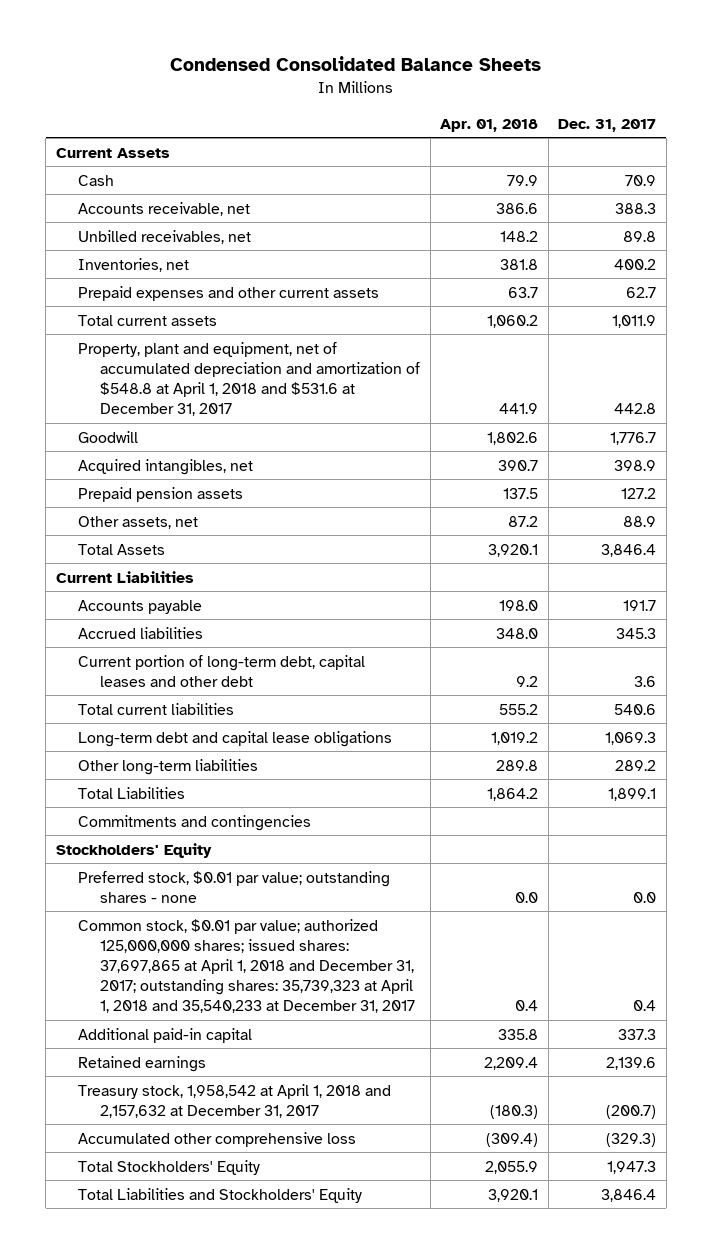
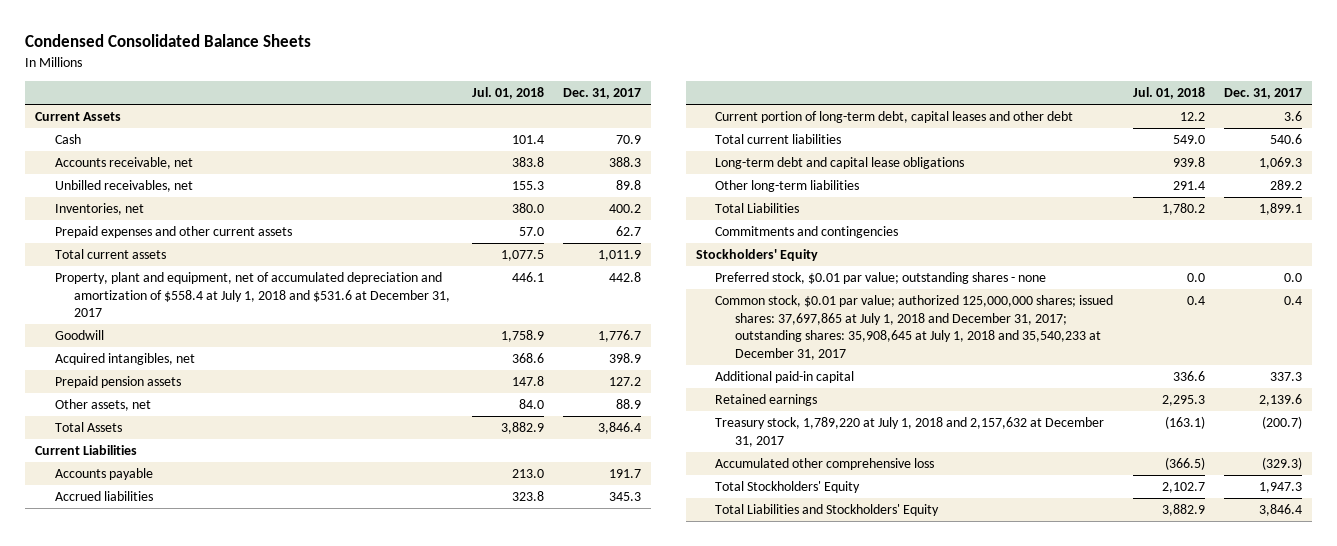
- | Apr. 01, 2018 | Dec. 31, 2017
+ | Jul. 01, 2018 | Dec. 31, 2017
- Property, plant and equipment, net of accumulated depreciation and amortization of $548.8 at April 1, 2018 and $531.6 at December 31, 2017 | 441.9 | 442.8
+ Property, plant and equipment, net of accumulated depreciation and amortization of $558.4 at July 1, 2018 and $531.6 at December 31, 2017 | 446.1 | 442.8
- Common stock, $0.01 par value; authorized 125,000,000 shares; issued shares: 37,697,865 at April 1, 2018 and December 31, 2017; outstanding shares: 35,739,323 at April 1, 2018 and 35,540,233 at December 31, 2017 | 0.4 | 0.4
+ Common stock, $0.01 par value; authorized 125,000,000 shares; issued shares: 37,697,865 at July 1, 2018 and December 31, 2017; outstanding shares: 35,908,645 at July 1, 2018 and 35,540,233 at December 31, 2017 | 0.4 | 0.4
- Treasury stock, 1,958,542 at April 1, 2018 and 2,157,632 at December 31, 2017 | (180.3) | (200.7)
+ Treasury stock, 1,789,220 at July 1, 2018 and 2,157,632 at December 31, 2017 | (163.1) | (200.7)

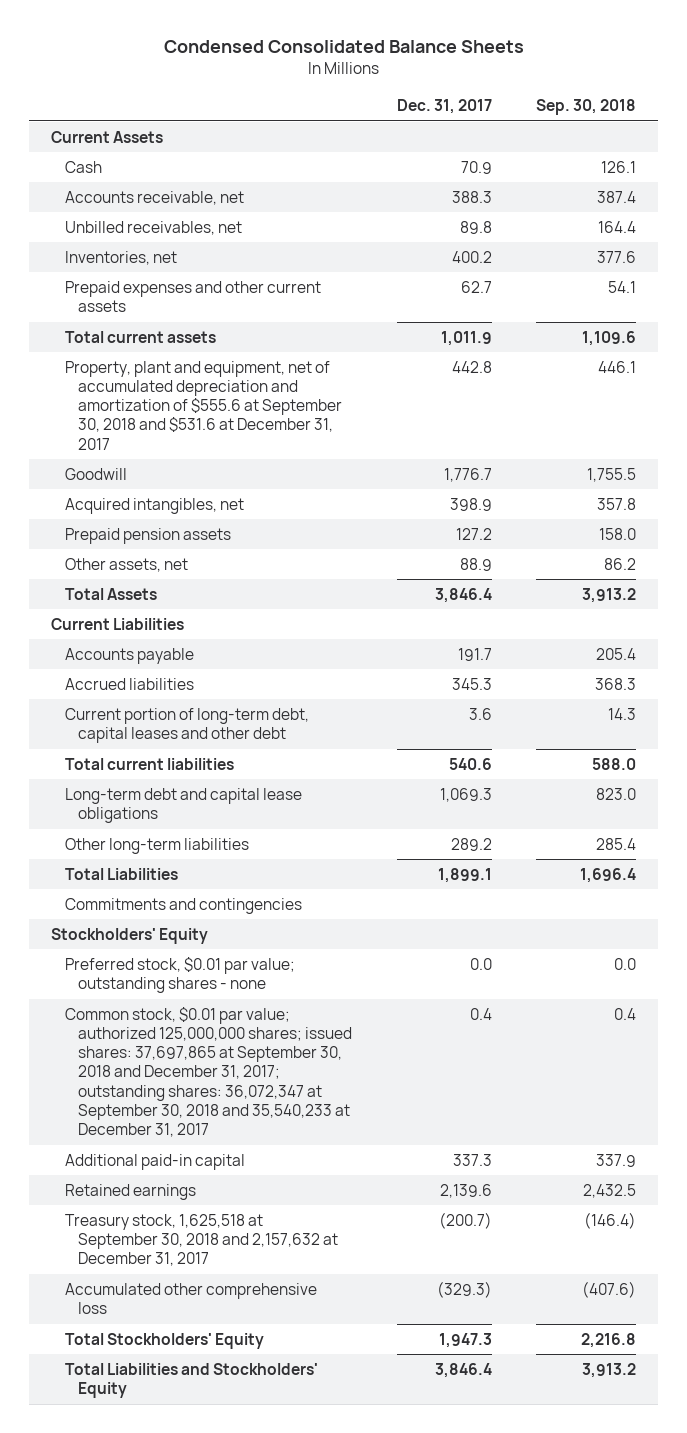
- | Jul. 01, 2018 | Dec. 31, 2017
+ | Dec. 31, 2017 | Sep. 30, 2018
- Property, plant and equipment, net of accumulated depreciation and amortization of $558.4 at July 1, 2018 and $531.6 at December 31, 2017 | 446.1 | 442.8
+ Property, plant and equipment, net of accumulated depreciation and amortization of $555.6 at September 30, 2018 and $531.6 at December 31, 2017 | 442.8 | 446.1
- Common stock, $0.01 par value; authorized 125,000,000 shares; issued shares: 37,697,865 at July 1, 2018 and December 31, 2017; outstanding shares: 35,908,645 at July 1, 2018 and 35,540,233 at December 31, 2017 | 0.4 | 0.4
+ Common stock, $0.01 par value; authorized 125,000,000 shares; issued shares: 37,697,865 at September 30, 2018 and December 31, 2017; outstanding shares: 36,072,347 at September 30, 2018 and 35,540,233 at December 31, 2017 | 0.4 | 0.4
- Treasury stock, 1,789,220 at July 1, 2018 and 2,157,632 at December 31, 2017 | (163.1) | (200.7)
+ Treasury stock, 1,625,518 at September 30, 2018 and 2,157,632 at December 31, 2017 | (200.7) | (146.4)

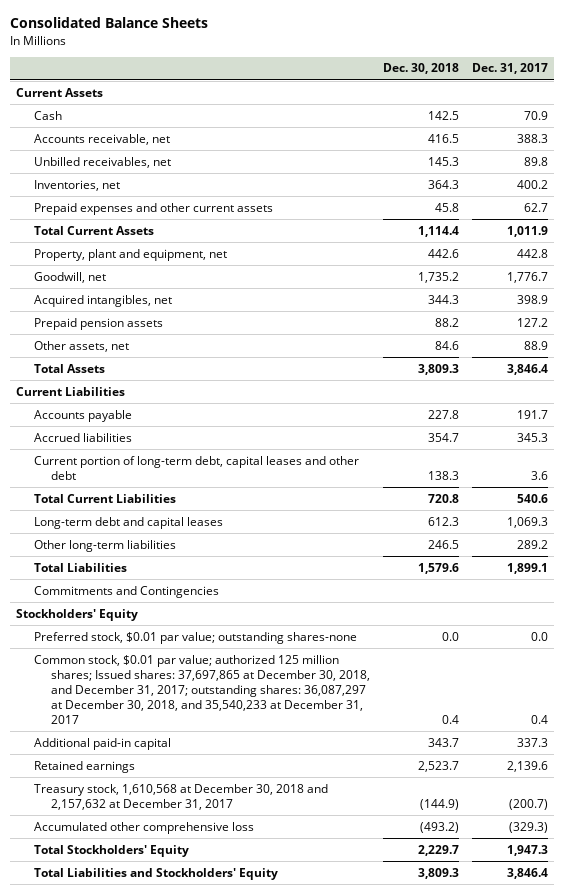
- Condensed Consolidated Balance Sheets
+ Consolidated Balance Sheets
- | Dec. 31, 2017 | Sep. 30, 2018
+ | Dec. 30, 2018 | Dec. 31, 2017
- Total current assets | 1,011.9 | 1,109.6
- Property, plant and equipment, net of accumulated depreciation and amortization of $555.6 at September 30, 2018 and $531.6 at December 31, 2017 | 442.8 | 446.1
- Goodwill | 1,776.7 | 1,755.5
+ Total Current Assets | 1,114.4 | 1,011.9
+ Property, plant and equipment, net | 442.6 | 442.8
+ Goodwill, net | 1,735.2 | 1,776.7
- Total current liabilities | 540.6 | 588.0
- Long-term debt and capital lease obligations | 1,069.3 | 823.0
+ Total Current Liabilities | 720.8 | 540.6
+ Long-term debt and capital leases | 612.3 | 1,069.3
- Commitments and contingencies
+ Commitments and Contingencies
- Preferred stock, $0.01 par value; outstanding shares - none | 0.0 | 0.0
- Common stock, $0.01 par value; authorized 125,000,000 shares; issued shares: 37,697,865 at September 30, 2018 and December 31, 2017; outstanding shares: 36,072,347 at September 30, 2018 and 35,540,233 at December 31, 2017 | 0.4 | 0.4
+ Preferred stock, $0.01 par value; outstanding shares-none | 0.0 | 0.0
+ Common stock, $0.01 par value; authorized 125 million shares; Issued shares: 37,697,865 at December 30, 2018, and December 31, 2017; outstanding shares: 36,087,297 at December 30, 2018, and 35,540,233 at December 31, 2017 | 0.4 | 0.4
- Treasury stock, 1,625,518 at September 30, 2018 and 2,157,632 at December 31, 2017 | (200.7) | (146.4)
+ Treasury stock, 1,610,568 at December 30, 2018 and 2,157,632 at December 31, 2017 | (144.9) | (200.7)

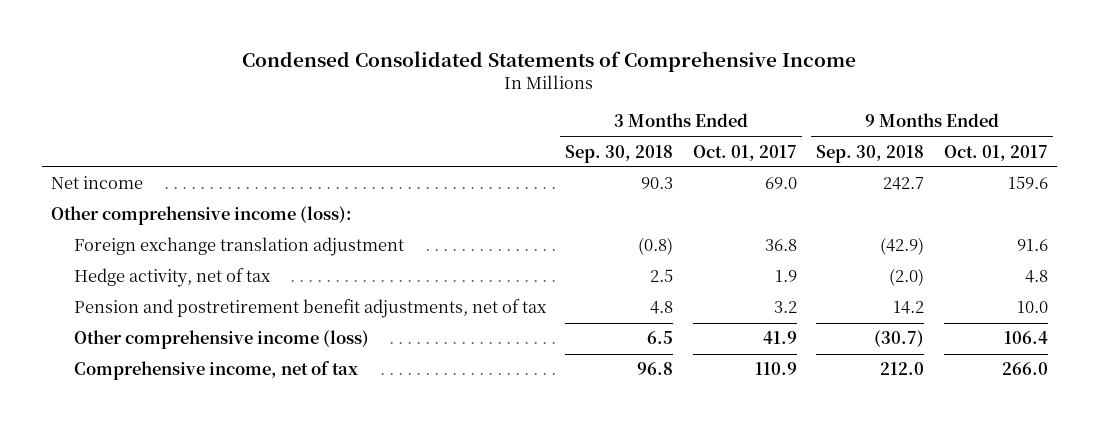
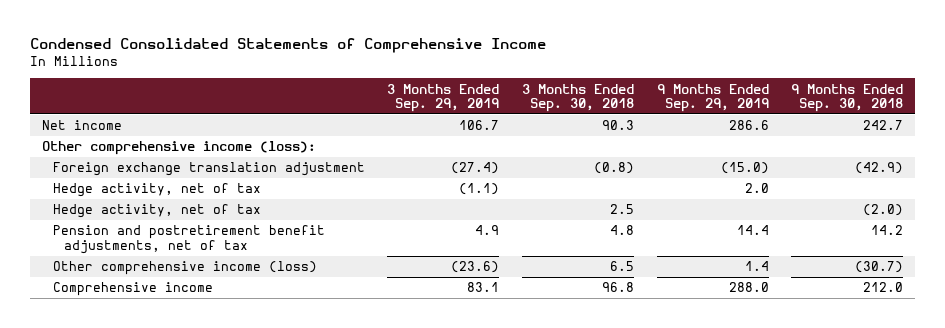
- | 3 Months Ended Sep. 30, 2018 | 3 Months Ended Oct. 01, 2017 | 9 Months Ended Sep. 30, 2018 | 9 Months Ended Oct. 01, 2017
+ | 3 Months Ended Sep. 29, 2019 | 3 Months Ended Sep. 30, 2018 | 9 Months Ended Sep. 29, 2019 | 9 Months Ended Sep. 30, 2018
+ Hedge activity, net of tax | (1.1) | | 2.0 |
- Comprehensive income, net of tax | 96.8 | 110.9 | 212.0 | 266.0
+ Comprehensive income | 83.1 | 96.8 | 288.0 | 212.0

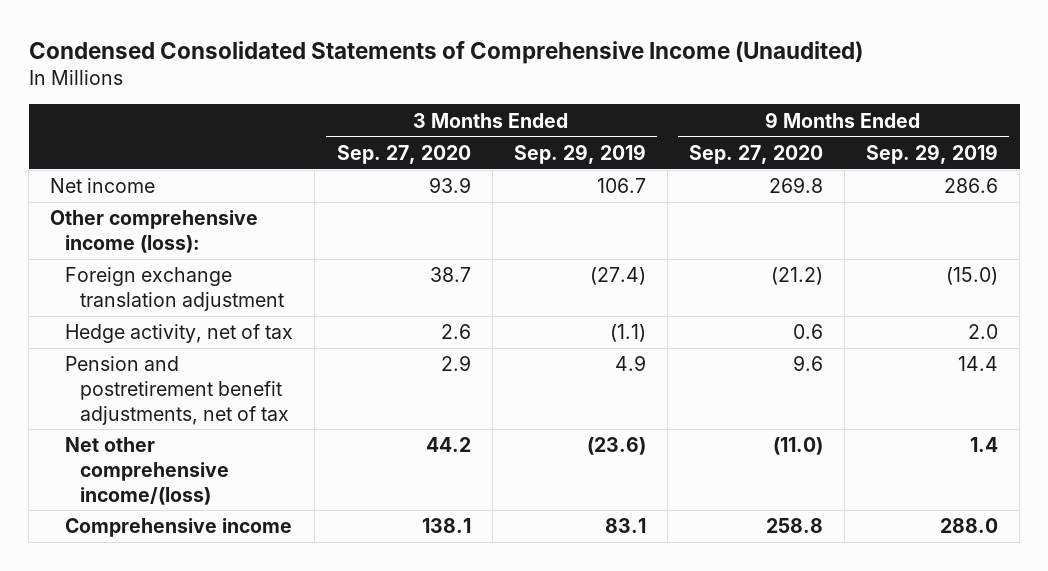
- Condensed Consolidated Statements of Comprehensive Income
+ Condensed Consolidated Statements of Comprehensive Income (Unaudited)
- | 3 Months Ended Sep. 29, 2019 | 3 Months Ended Sep. 30, 2018 | 9 Months Ended Sep. 29, 2019 | 9 Months Ended Sep. 30, 2018
+ | 3 Months Ended Sep. 27, 2020 | 3 Months Ended Sep. 29, 2019 | 9 Months Ended Sep. 27, 2020 | 9 Months Ended Sep. 29, 2019
- Hedge activity, net of tax | | 2.5 | | (2.0)
- Other comprehensive income (loss) | (23.6) | 6.5 | 1.4 | (30.7)
+ Net other comprehensive income/(loss) | 44.2 | (23.6) | (11.0) | 1.4

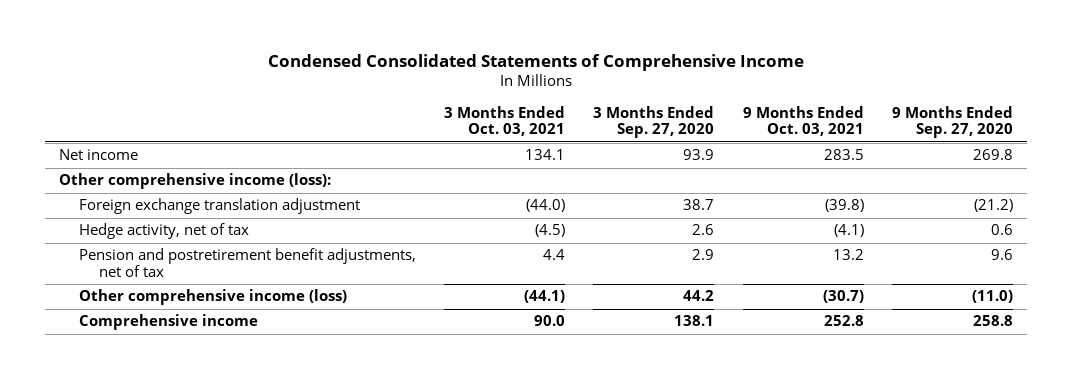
- Condensed Consolidated Statements of Comprehensive Income (Unaudited)
+ Condensed Consolidated Statements of Comprehensive Income
- | 3 Months Ended Sep. 27, 2020 | 3 Months Ended Sep. 29, 2019 | 9 Months Ended Sep. 27, 2020 | 9 Months Ended Sep. 29, 2019
+ | 3 Months Ended Oct. 03, 2021 | 3 Months Ended Sep. 27, 2020 | 9 Months Ended Oct. 03, 2021 | 9 Months Ended Sep. 27, 2020
- Net other comprehensive income/(loss) | 44.2 | (23.6) | (11.0) | 1.4
+ Other comprehensive income (loss) | (44.1) | 44.2 | (30.7) | (11.0)

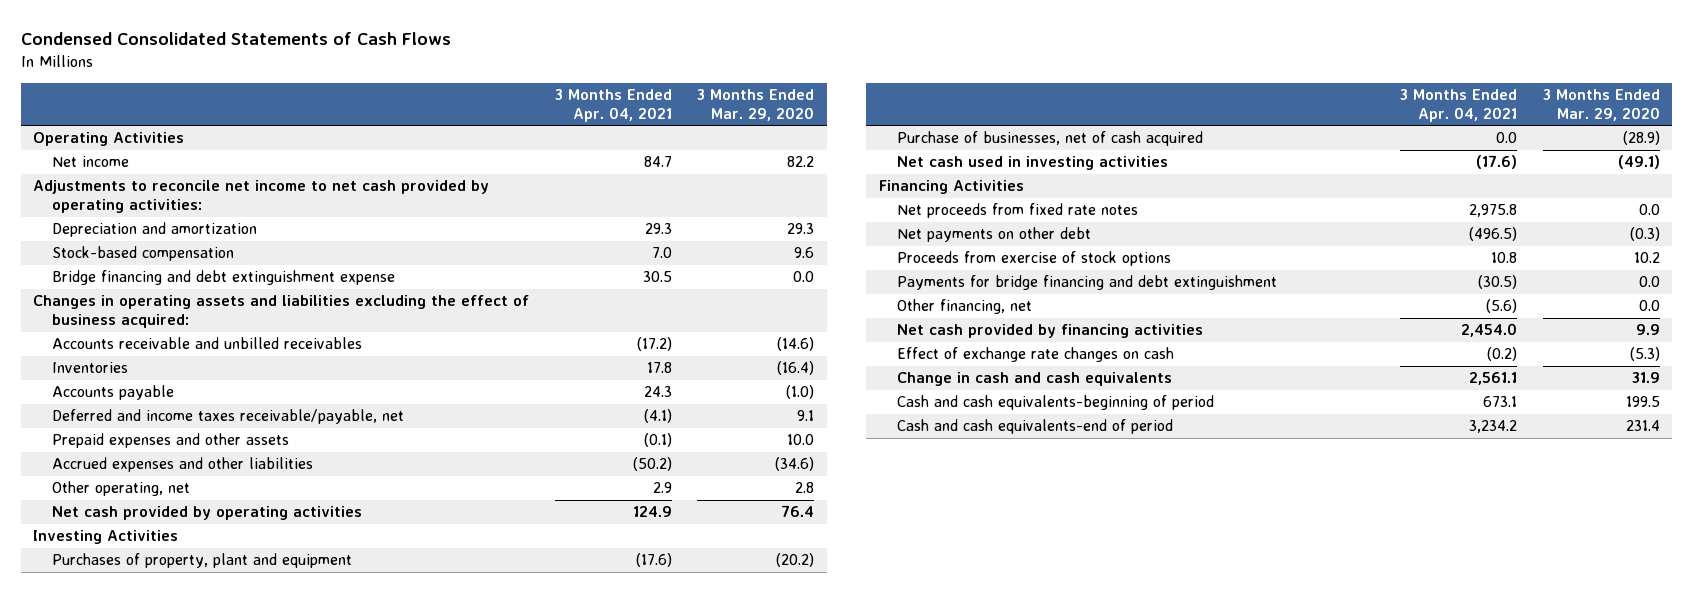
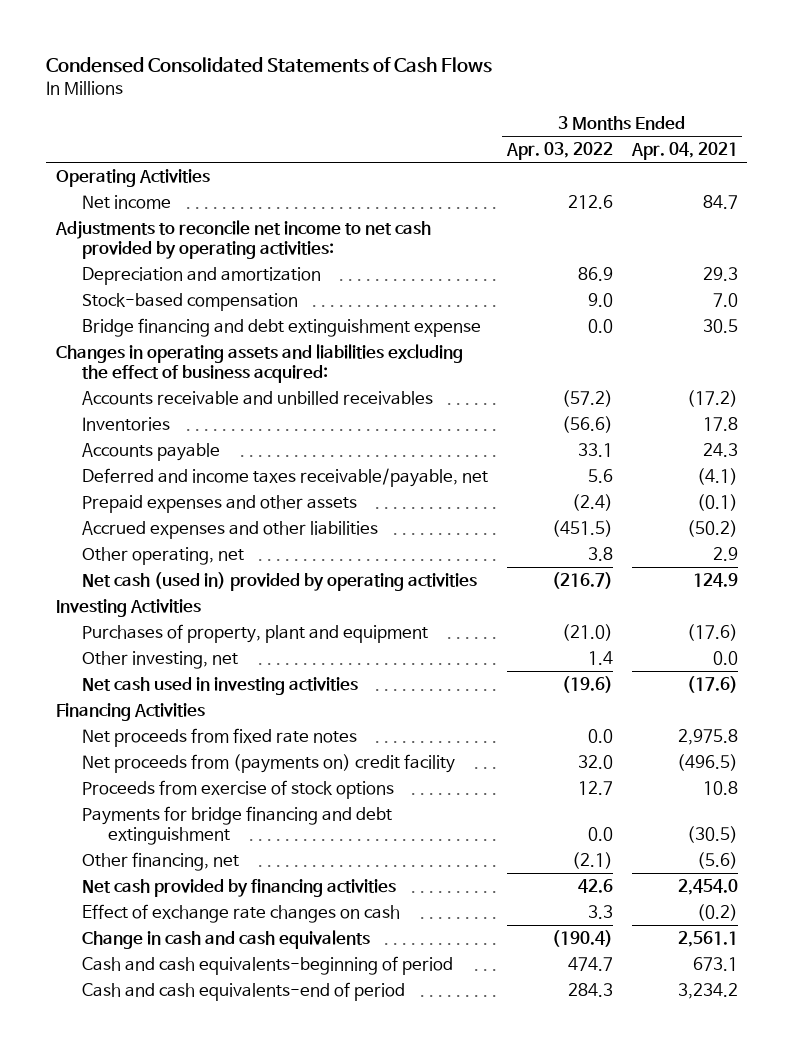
- | 3 Months Ended Apr. 04, 2021 | 3 Months Ended Mar. 29, 2020
+ | 3 Months Ended Apr. 03, 2022 | 3 Months Ended Apr. 04, 2021
- Net cash provided by operating activities | 124.9 | 76.4
+ Net cash (used in) provided by operating activities | (216.7) | 124.9
- Purchase of businesses, net of cash acquired | 0.0 | (28.9)
+ Other investing, net | 1.4 | 0.0
- Net payments on other debt | (496.5) | (0.3)
+ Net proceeds from (payments on) credit facility | 32.0 | (496.5)

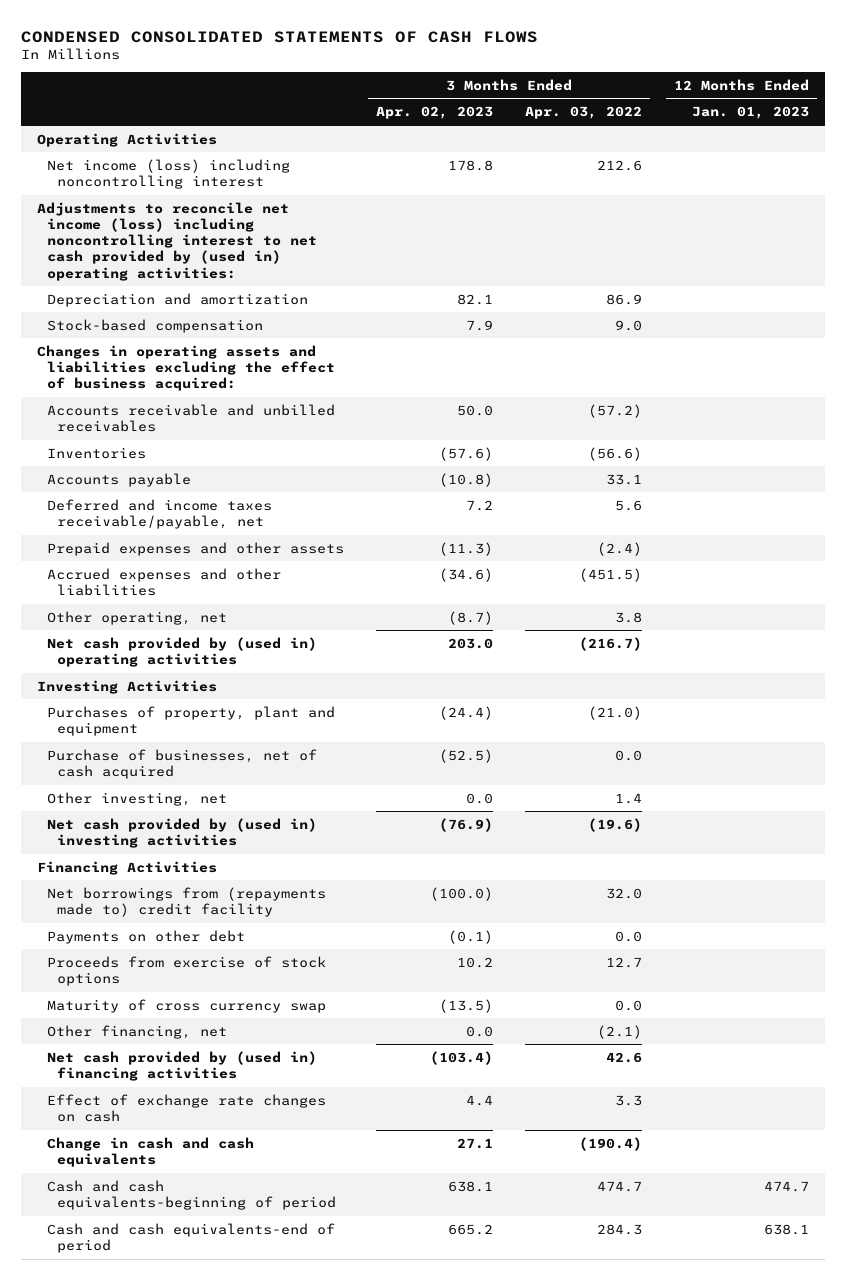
- Condensed Consolidated Statements of Cash Flows
+ CONDENSED CONSOLIDATED STATEMENTS OF CASH FLOWS
- | 3 Months Ended Apr. 03, 2022 | 3 Months Ended Apr. 04, 2021
+ | 3 Months Ended Apr. 02, 2023 | 3 Months Ended Apr. 03, 2022 | 12 Months Ended Jan. 01, 2023
- Net income | 212.6 | 84.7
- Adjustments to reconcile net income to net cash provided by operating activities:
+ Net income (loss) including noncontrolling interest | 178.8 | 212.6 |
+ Adjustments to reconcile net income (loss) including noncontrolling interest to net cash provided by (used in) operating activities:
- Bridge financing and debt extinguishment expense | 0.0 | 30.5
- Net cash (used in) provided by operating activities | (216.7) | 124.9
+ Net cash provided by (used in) operating activities | 203.0 | (216.7) |
+ Purchase of businesses, net of cash acquired | (52.5) | 0.0 |
- Net cash used in investing activities | (19.6) | (17.6)
+ Net cash provided by (used in) investing activities | (76.9) | (19.6) |
- Net proceeds from fixed rate notes | 0.0 | 2,975.8
- Net proceeds from (payments on) credit facility | 32.0 | (496.5)
+ Net borrowings from (repayments made to) credit facility | (100.0) | 32.0 |
+ Payments on other debt | (0.1) | 0.0 |
- Payments for bridge financing and debt extinguishment | 0.0 | (30.5)
+ Maturity of cross currency swap | (13.5) | 0.0 |
- Net cash provided by financing activities | 42.6 | 2,454.0
+ Net cash provided by (used in) financing activities | (103.4) | 42.6 |

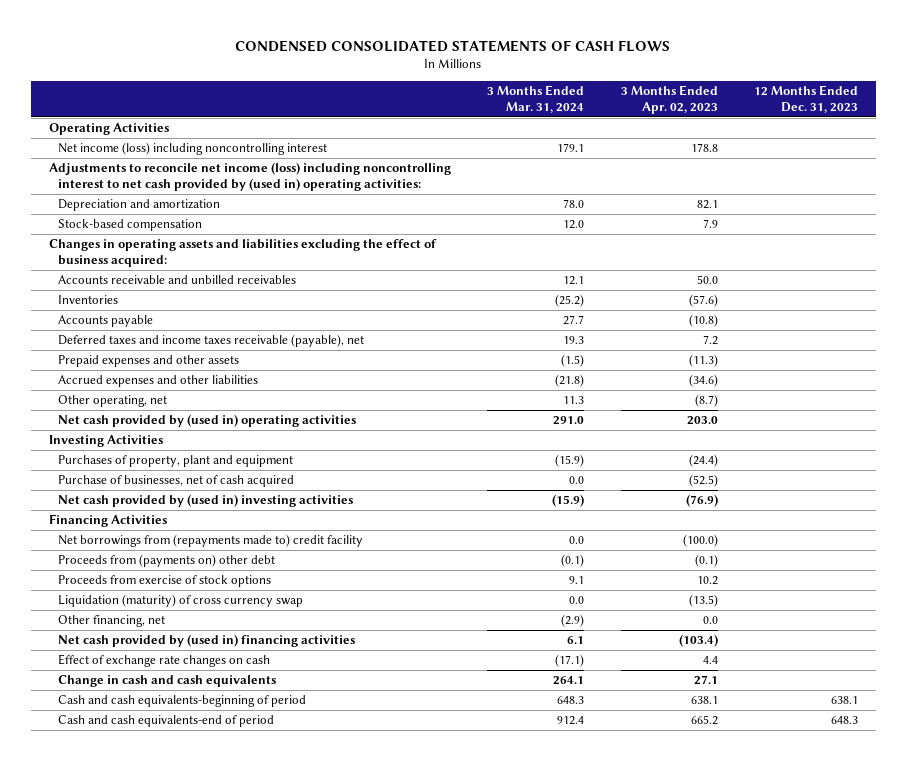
- | 3 Months Ended Apr. 02, 2023 | 3 Months Ended Apr. 03, 2022 | 12 Months Ended Jan. 01, 2023
+ | 3 Months Ended Mar. 31, 2024 | 3 Months Ended Apr. 02, 2023 | 12 Months Ended Dec. 31, 2023
- Deferred and income taxes receivable/payable, net | 7.2 | 5.6 |
+ Deferred taxes and income taxes receivable (payable), net | 19.3 | 7.2 |
- Other investing, net | 0.0 | 1.4 |
- Payments on other debt | (0.1) | 0.0 |
+ Proceeds from (payments on) other debt | (0.1) | (0.1) |
- Maturity of cross currency swap | (13.5) | 0.0 |
+ Liquidation (maturity) of cross currency swap | 0.0 | (13.5) |

